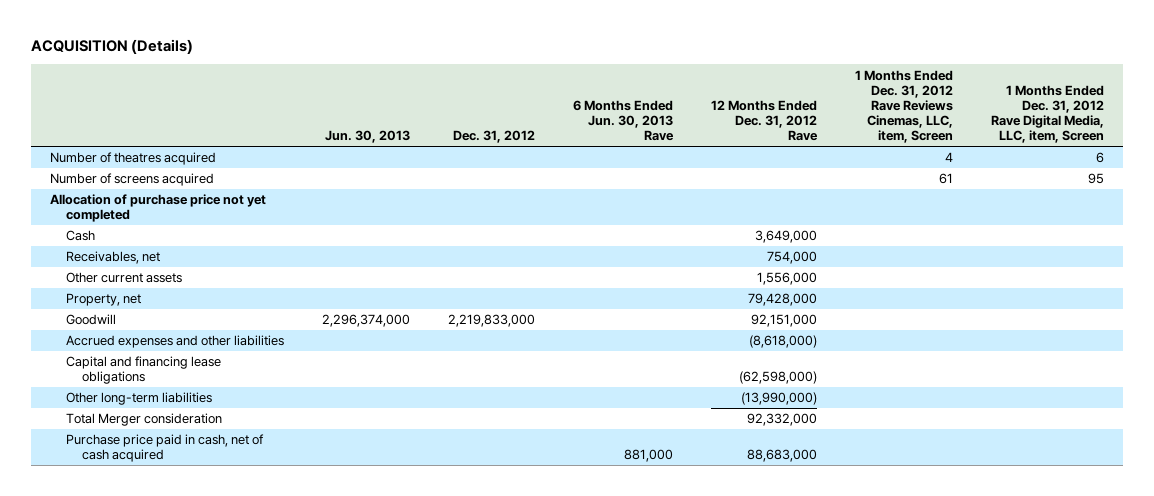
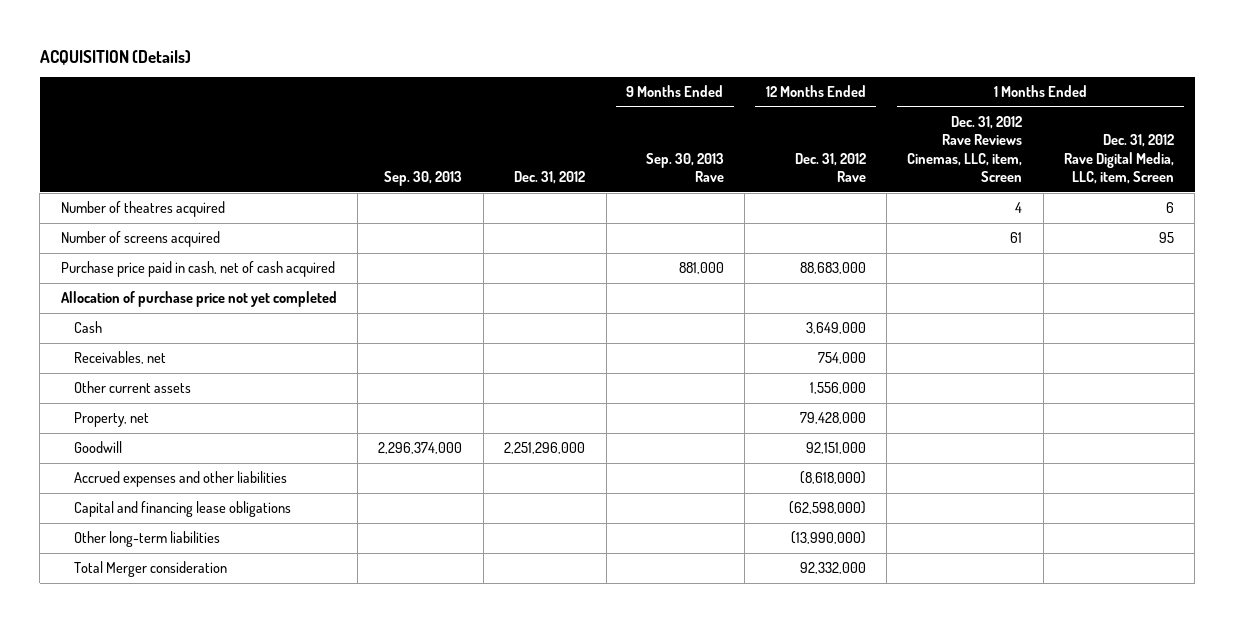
- | Jun. 30, 2013 | Dec. 31, 2012 | 6 Months Ended Jun. 30, 2013 Rave | 12 Months Ended Dec. 31, 2012 Rave | 1 Months Ended Dec. 31, 2012 Rave Reviews Cinemas, LLC, item, Screen | 1 Months Ended Dec. 31, 2012 Rave Digital Media, LLC, item, Screen
+ | Sep. 30, 2013 | Dec. 31, 2012 | 9 Months Ended Sep. 30, 2013 Rave | 12 Months Ended Dec. 31, 2012 Rave | 1 Months Ended Dec. 31, 2012 Rave Reviews Cinemas, LLC, item, Screen | 1 Months Ended Dec. 31, 2012 Rave Digital Media, LLC, item, Screen
moved up: Purchase price paid in cash, net of cash acquired | | | 881,000 | 88,683,000 | |
- Goodwill | 2,296,374,000 | 2,219,833,000 | | 92,151,000 | |
+ Goodwill | 2,296,374,000 | 2,251,296,000 | | 92,151,000 | |

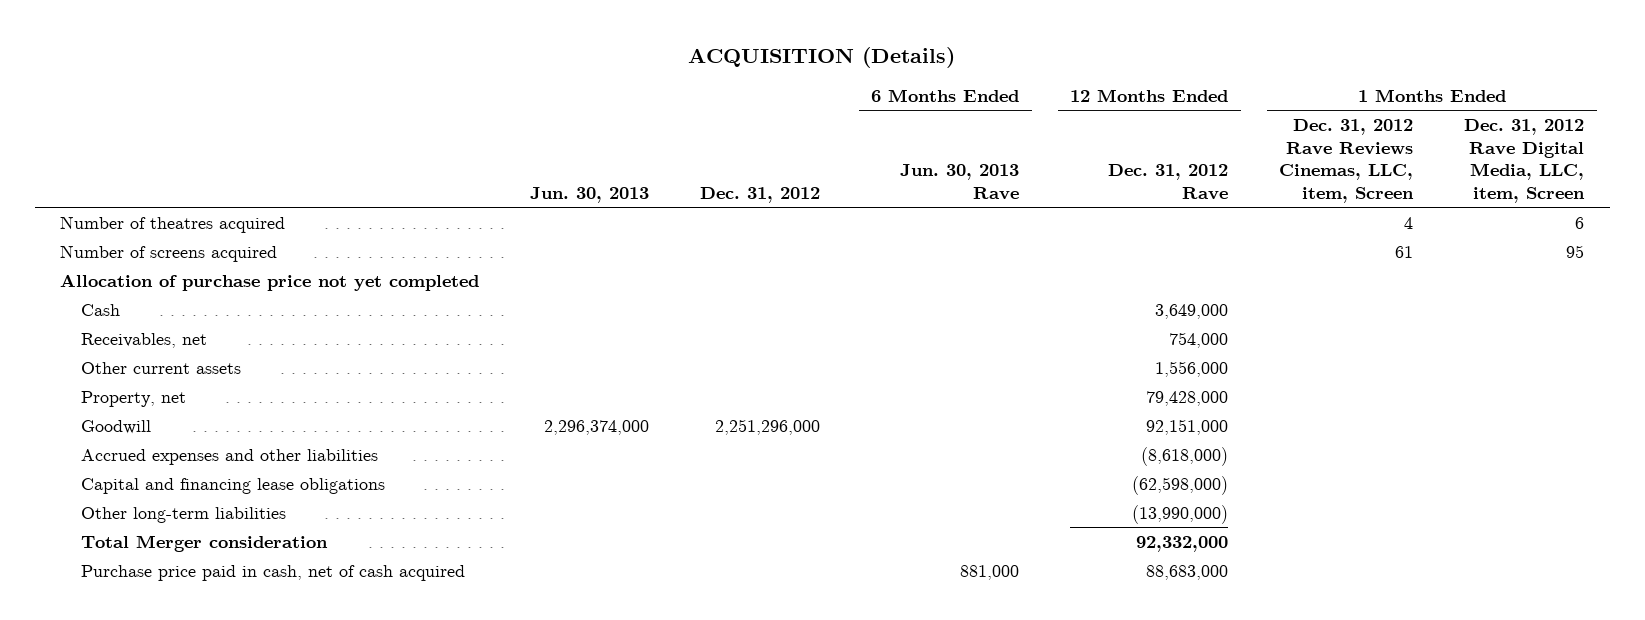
- | Sep. 30, 2013 | Dec. 31, 2012 | 9 Months Ended Sep. 30, 2013 Rave | 12 Months Ended Dec. 31, 2012 Rave | 1 Months Ended Dec. 31, 2012 Rave Reviews Cinemas, LLC, item, Screen | 1 Months Ended Dec. 31, 2012 Rave Digital Media, LLC, item, Screen
+ | Jun. 30, 2013 | Dec. 31, 2012 | 6 Months Ended Jun. 30, 2013 Rave | 12 Months Ended Dec. 31, 2012 Rave | 1 Months Ended Dec. 31, 2012 Rave Reviews Cinemas, LLC, item, Screen | 1 Months Ended Dec. 31, 2012 Rave Digital Media, LLC, item, Screen
moved down: Purchase price paid in cash, net of cash acquired | | | 881,000 | 88,683,000 | |

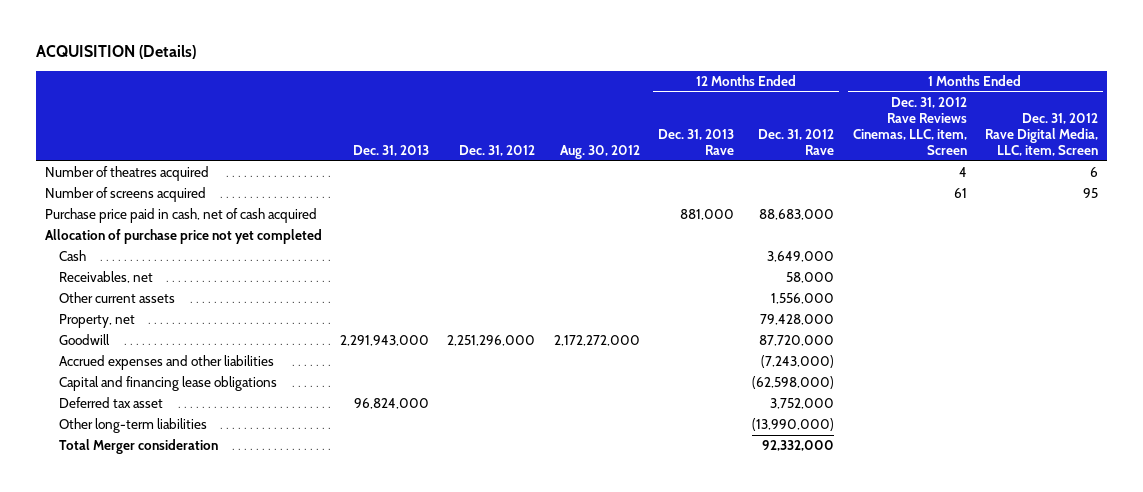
- | Jun. 30, 2013 | Dec. 31, 2012 | 6 Months Ended Jun. 30, 2013 Rave | 12 Months Ended Dec. 31, 2012 Rave | 1 Months Ended Dec. 31, 2012 Rave Reviews Cinemas, LLC, item, Screen | 1 Months Ended Dec. 31, 2012 Rave Digital Media, LLC, item, Screen
+ | Dec. 31, 2013 | Dec. 31, 2012 | Aug. 30, 2012 | 12 Months Ended Dec. 31, 2013 Rave | 12 Months Ended Dec. 31, 2012 Rave | 1 Months Ended Dec. 31, 2012 Rave Reviews Cinemas, LLC, item, Screen | 1 Months Ended Dec. 31, 2012 Rave Digital Media, LLC, item, Screen
moved up: Purchase price paid in cash, net of cash acquired | | | | 881,000 | 88,683,000 | |
- Receivables, net | | | | 754,000 | |
+ Receivables, net | | | | | 58,000 | |
- Goodwill | 2,296,374,000 | 2,251,296,000 | | 92,151,000 | |
- Accrued expenses and other liabilities | | | | (8,618,000) | |
+ Goodwill | 2,291,943,000 | 2,251,296,000 | 2,172,272,000 | | 87,720,000 | |
+ Accrued expenses and other liabilities | | | | | (7,243,000) | |
+ Deferred tax asset | 96,824,000 | | | | 3,752,000 | |

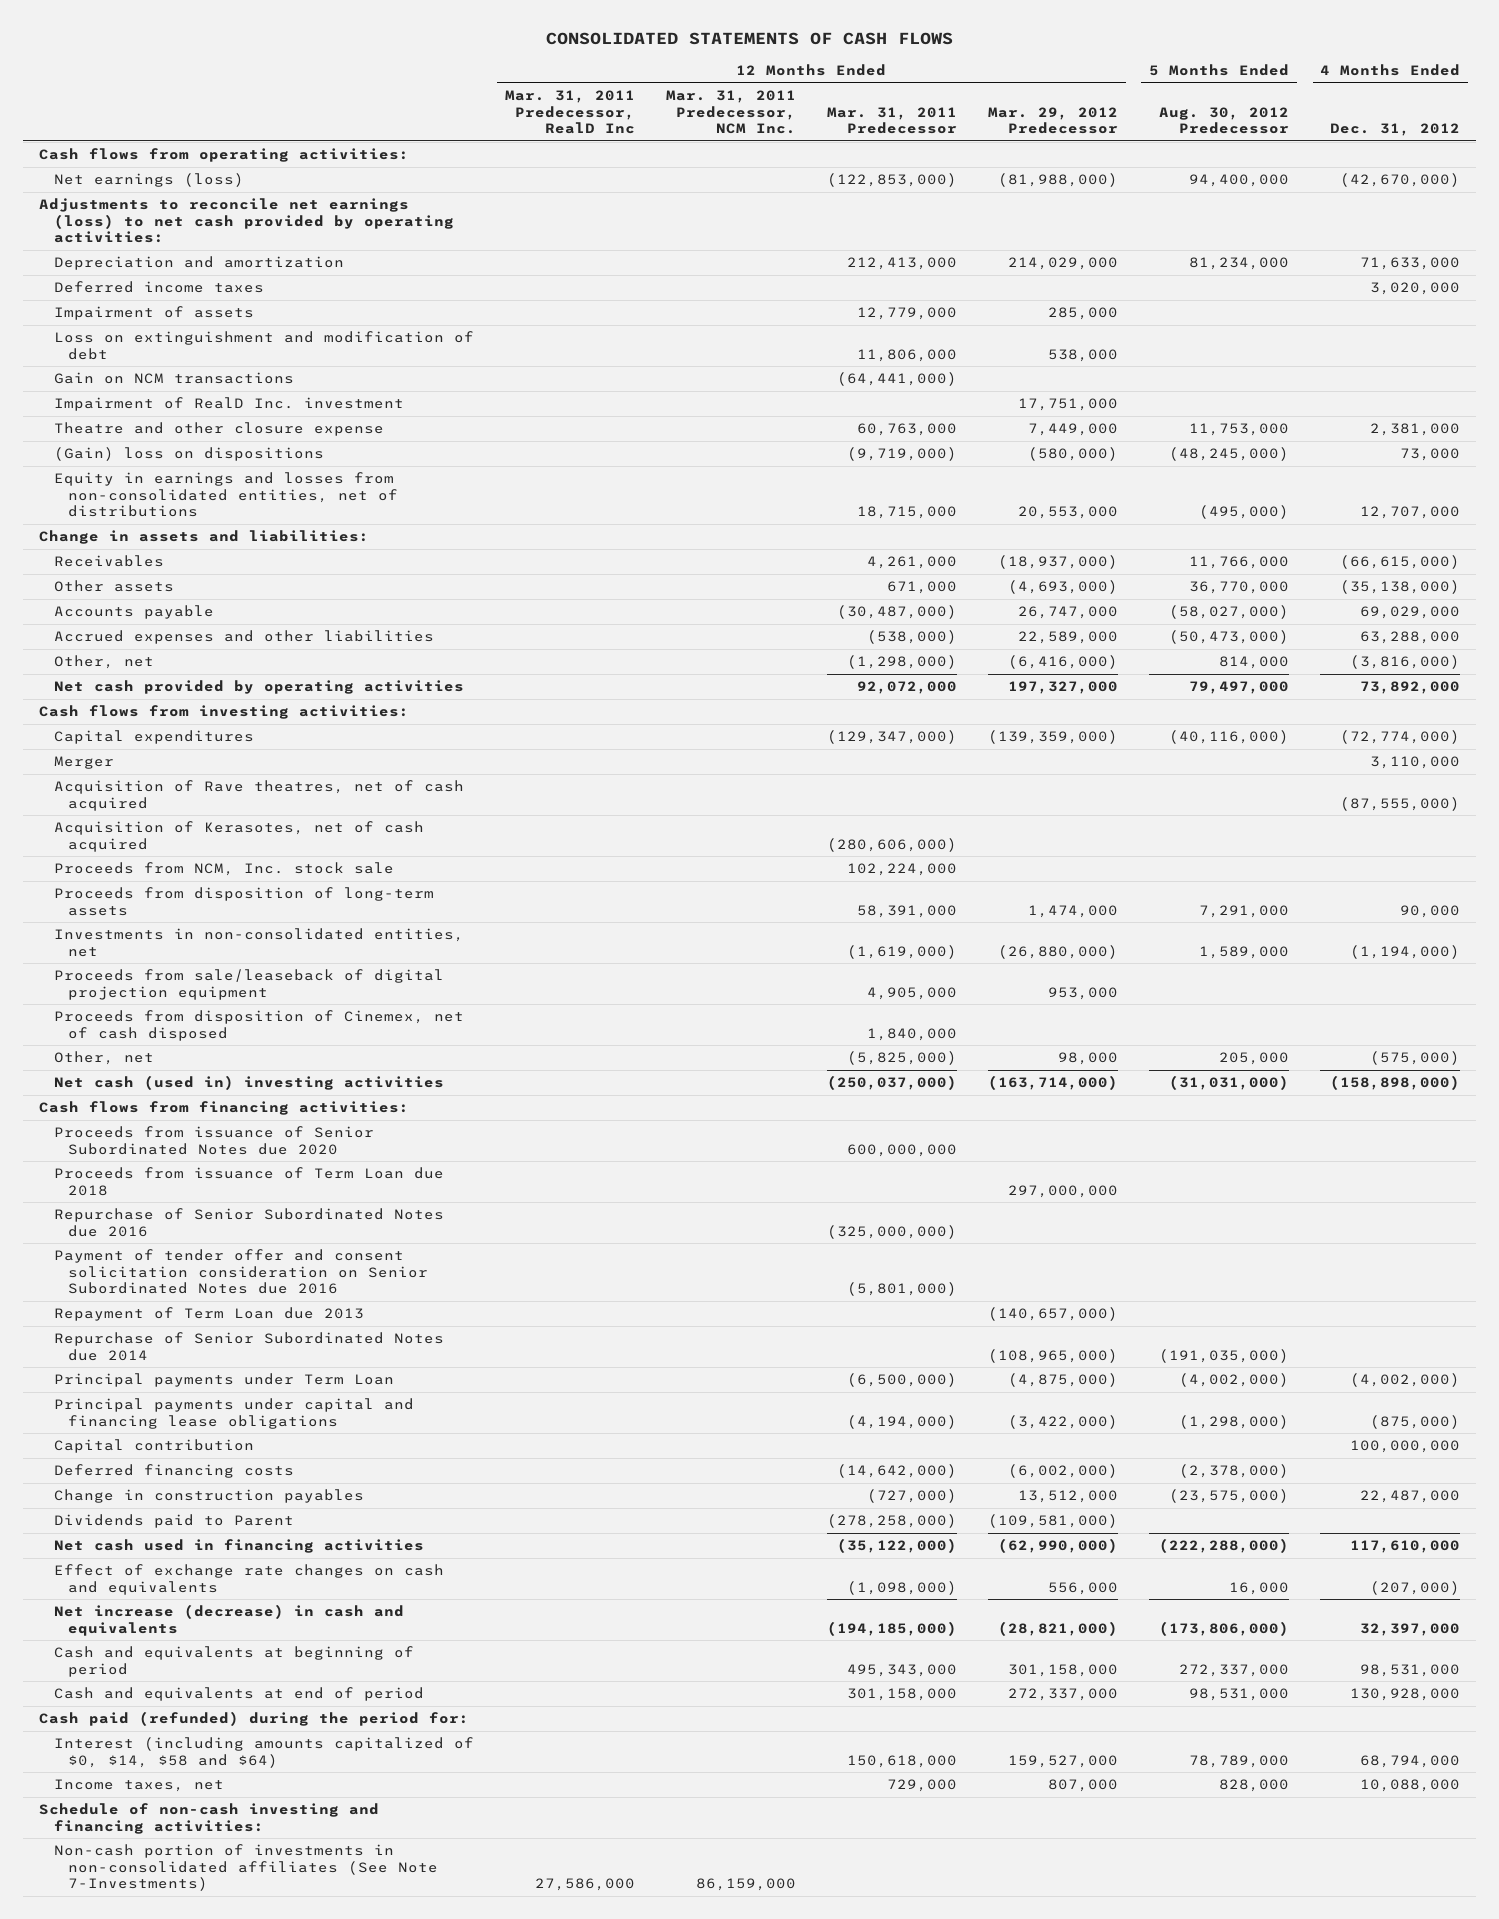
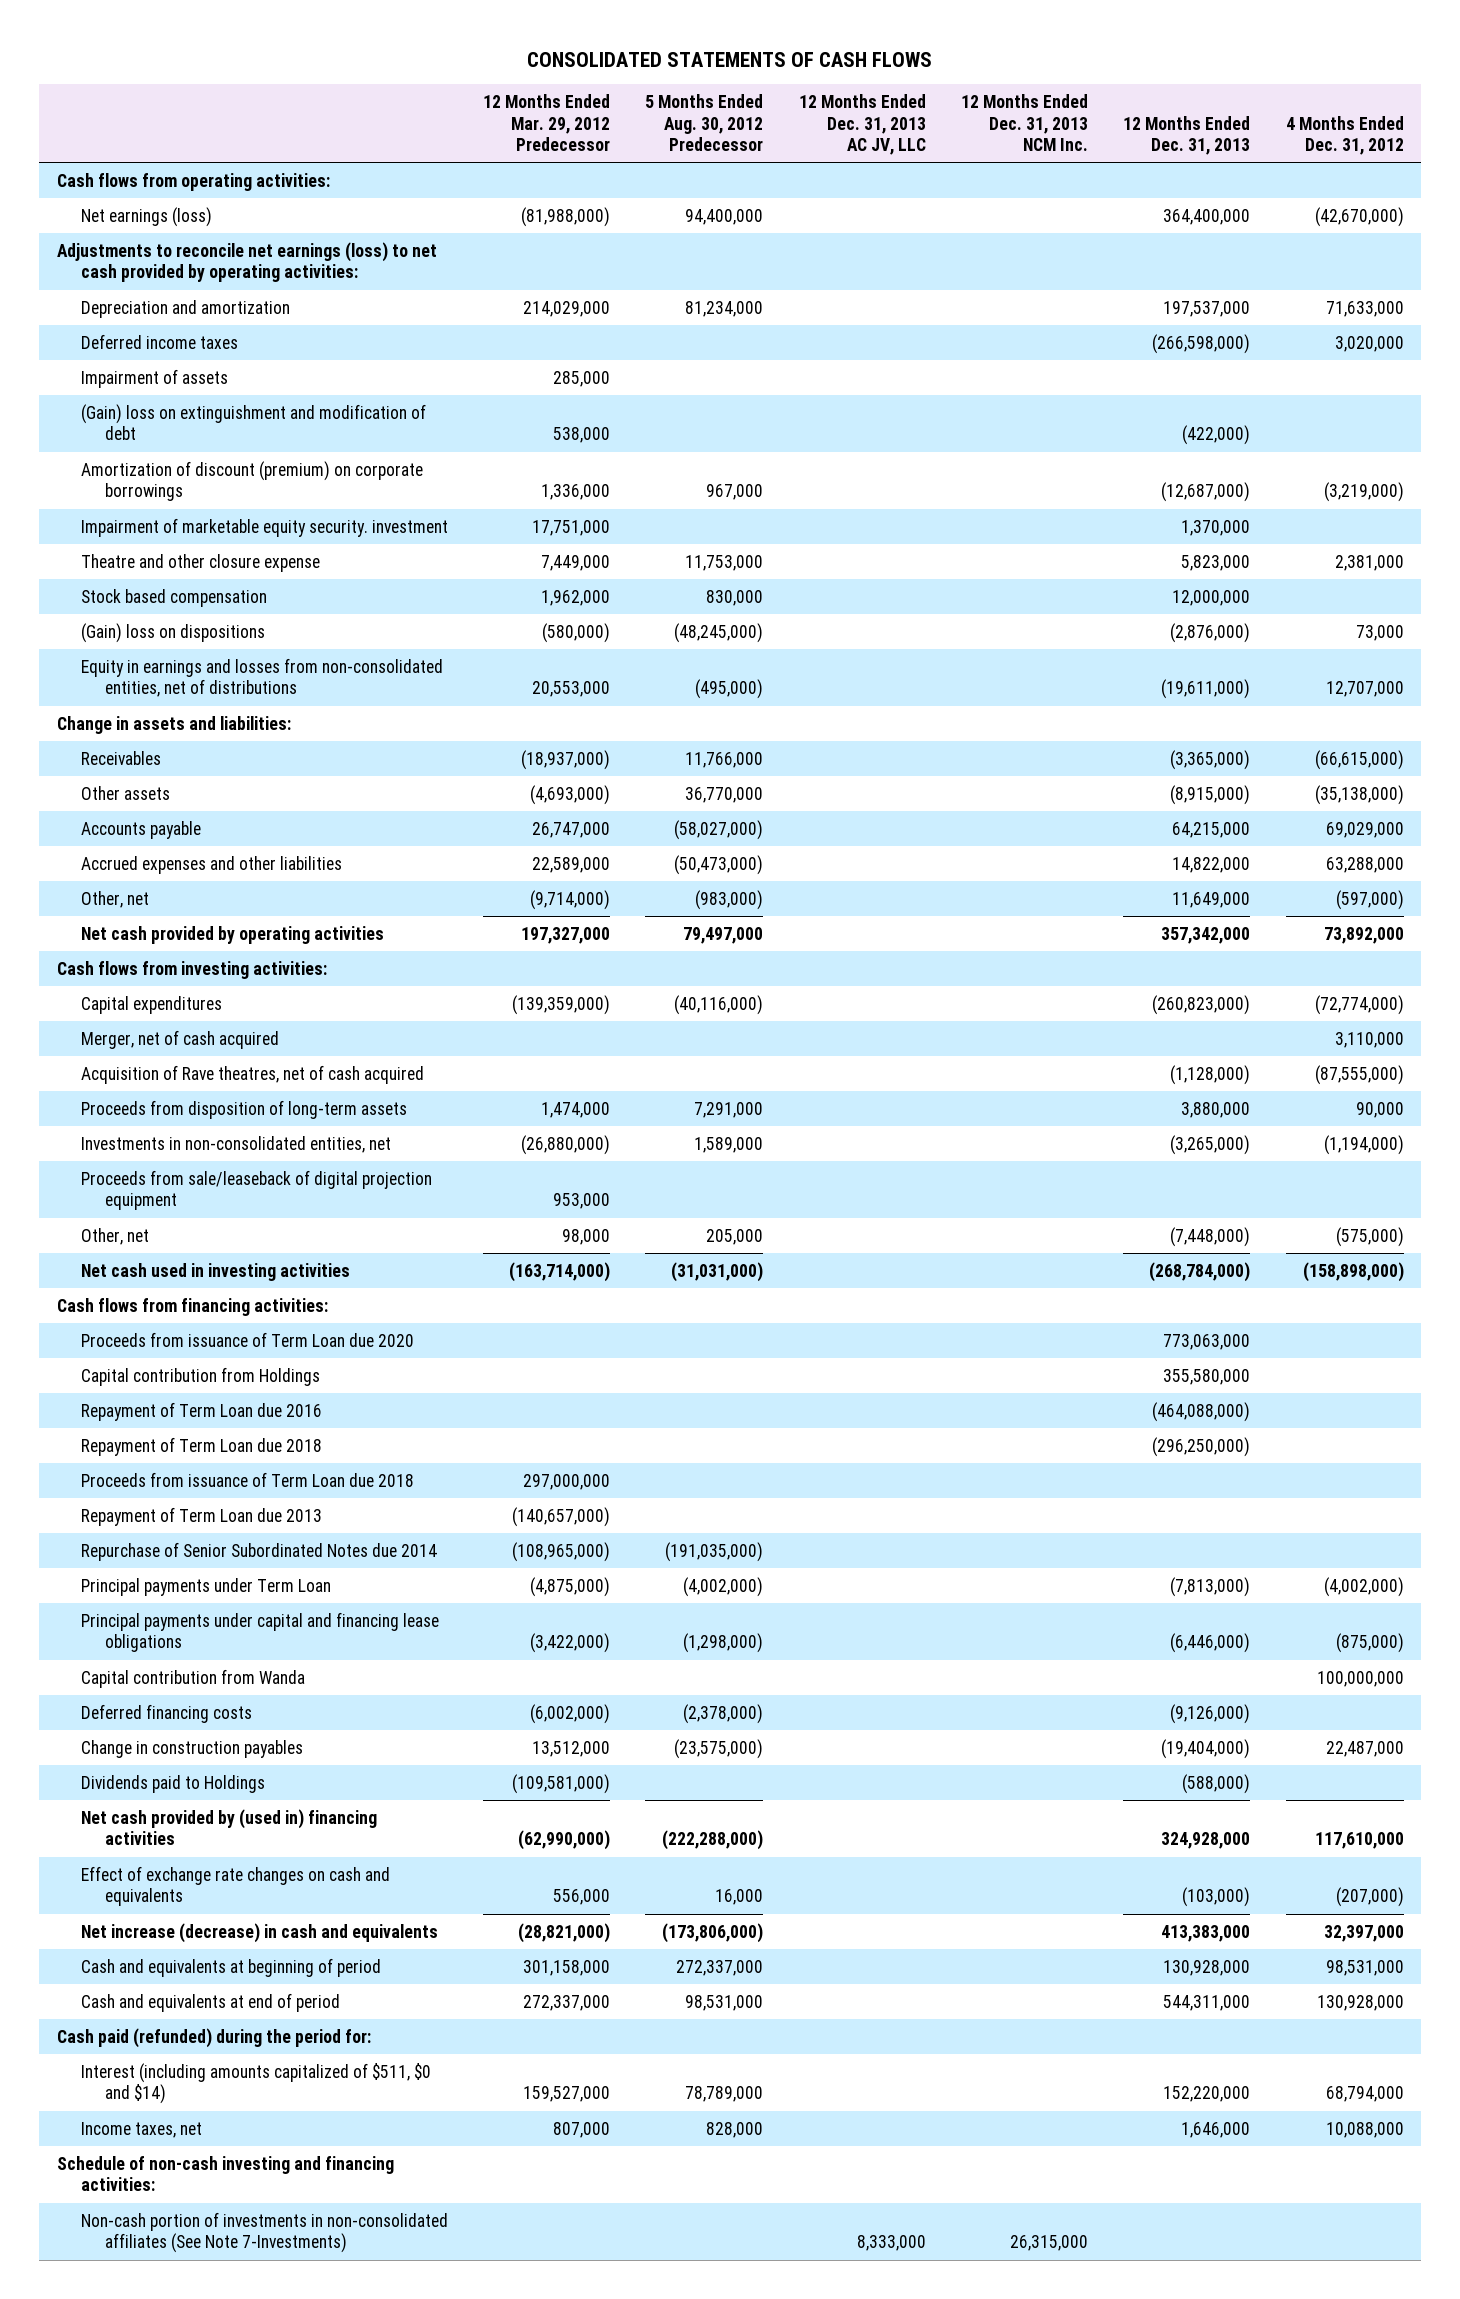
- | 12 Months Ended Mar. 31, 2011 Predecessor, RealD Inc | 12 Months Ended Mar. 31, 2011 Predecessor, NCM Inc. | 12 Months Ended Mar. 31, 2011 Predecessor | 12 Months Ended Mar. 29, 2012 Predecessor | 5 Months Ended Aug. 30, 2012 Predecessor | 4 Months Ended Dec. 31, 2012
+ | 12 Months Ended Mar. 29, 2012 Predecessor | 5 Months Ended Aug. 30, 2012 Predecessor | 12 Months Ended Dec. 31, 2013 AC JV, LLC | 12 Months Ended Dec. 31, 2013 NCM Inc. | 12 Months Ended Dec. 31, 2013 | 4 Months Ended Dec. 31, 2012
- Loss on extinguishment and modification of debt | | | 11,806,000 | 538,000 | |
- Gain on NCM transactions | | | (64,441,000) | | |
- Impairment of RealD Inc. investment | | | | 17,751,000 | |
+ (Gain) loss on extinguishment and modification of debt | 538,000 | | | | (422,000) |
+ Amortization of discount (premium) on corporate borrowings | 1,336,000 | 967,000 | | | (12,687,000) | (3,219,000)
+ Impairment of marketable equity security. investment | 17,751,000 | | | | 1,370,000 |
+ Stock based compensation | 1,962,000 | 830,000 | | | 12,000,000 |
- Other, net | | | (1,298,000) | (6,416,000) | 814,000 | (3,816,000)
+ Other, net | (9,714,000) | (983,000) | | | 11,649,000 | (597,000)
- Merger | | | | | | 3,110,000
+ Merger, net of cash acquired | | | | | | 3,110,000
- Acquisition of Kerasotes, net of cash acquired | | | (280,606,000) | | |
- Proceeds from NCM, Inc. stock sale | | | 102,224,000 | | |
- Proceeds from disposition of Cinemex, net of cash disposed | | | 1,840,000 | | |
- Net cash (used in) investing activities | | | (250,037,000) | (163,714,000) | (31,031,000) | (158,898,000)
+ Net cash used in investing activities | (163,714,000) | (31,031,000) | | | (268,784,000) | (158,898,000)
- Proceeds from issuance of Senior Subordinated Notes due 2020 | | | 600,000,000 | | |
+ Proceeds from issuance of Term Loan due 2020 | | | | | 773,063,000 |
+ Capital contribution from Holdings | | | | | 355,580,000 |
+ Repayment of Term Loan due 2016 | | | | | (464,088,000) |
+ Repayment of Term Loan due 2018 | | | | | (296,250,000) |
- Repurchase of Senior Subordinated Notes due 2016 | | | (325,000,000) | | |
- Payment of tender offer and consent solicitation consideration on Senior Subordinated Notes due 2016 | | | (5,801,000) | | |
- Capital contribution | | | | | | 100,000,000
+ Capital contribution from Wanda | | | | | | 100,000,000
- Dividends paid to Parent | | | (278,258,000) | (109,581,000) | |
- Net cash used in financing activities | | | (35,122,000) | (62,990,000) | (222,288,000) | 117,610,000
+ Dividends paid to Holdings | (109,581,000) | | | | (588,000) |
+ Net cash provided by (used in) financing activities | (62,990,000) | (222,288,000) | | | 324,928,000 | 117,610,000
- Interest (including amounts capitalized of $0, $14, $58 and $64) | | | 150,618,000 | 159,527,000 | 78,789,000 | 68,794,000
+ Interest (including amounts capitalized of $511, $0 and $14) | 159,527,000 | 78,789,000 | | | 152,220,000 | 68,794,000

